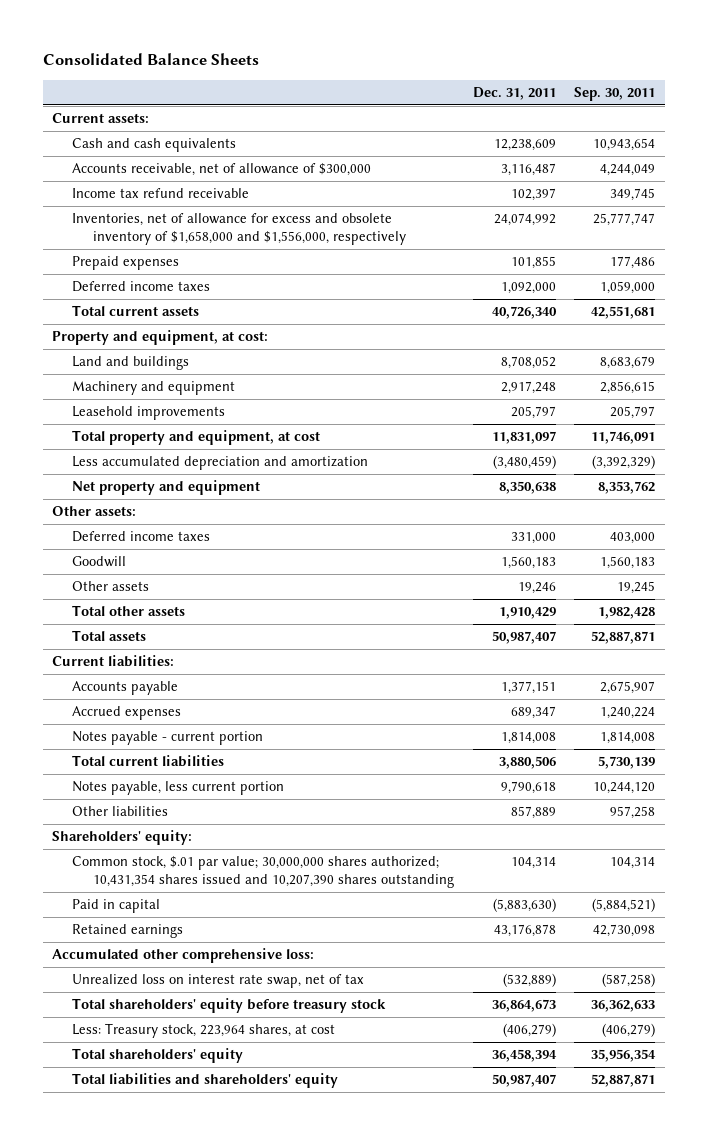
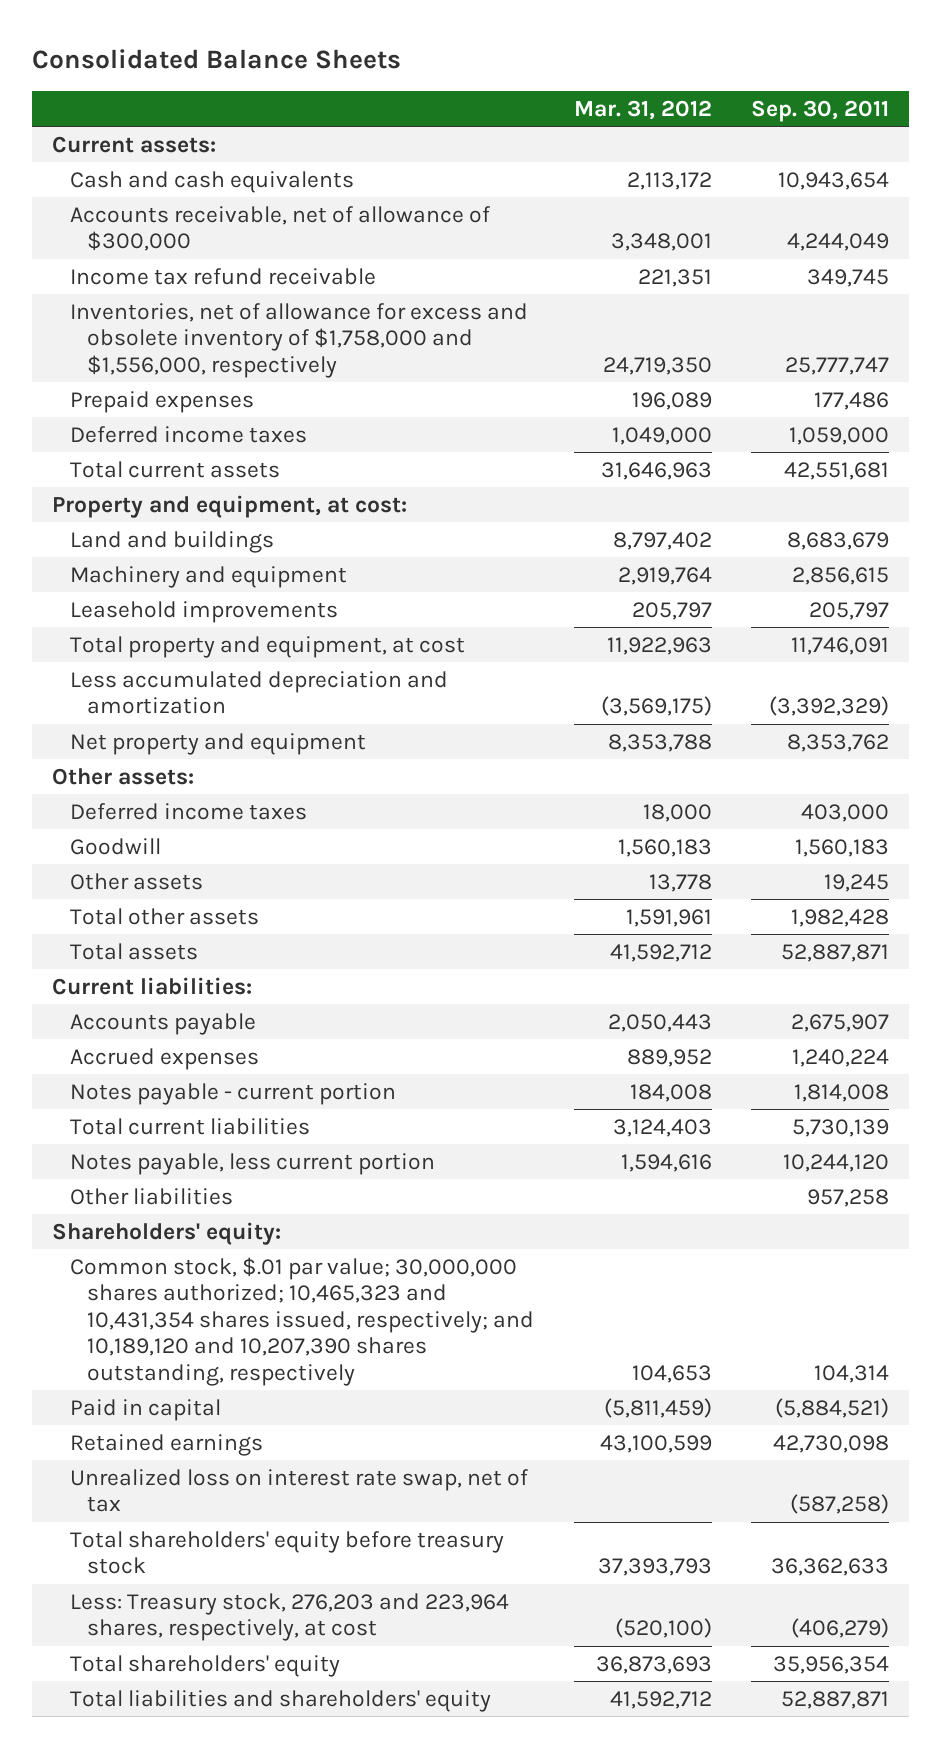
- | Dec. 31, 2011 | Sep. 30, 2011
+ | Mar. 31, 2012 | Sep. 30, 2011
- Inventories, net of allowance for excess and obsolete inventory of $1,658,000 and $1,556,000, respectively | 24,074,992 | 25,777,747
+ Inventories, net of allowance for excess and obsolete inventory of $1,758,000 and $1,556,000, respectively | 24,719,350 | 25,777,747
- Common stock, $.01 par value; 30,000,000 shares authorized; 10,431,354 shares issued and 10,207,390 shares outstanding | 104,314 | 104,314
+ Common stock, $.01 par value; 30,000,000 shares authorized; 10,465,323 and 10,431,354 shares issued, respectively; and 10,189,120 and 10,207,390 shares outstanding, respectively | 104,653 | 104,314
- Accumulated other comprehensive loss:
- Less: Treasury stock, 223,964 shares, at cost | (406,279) | (406,279)
+ Less: Treasury stock, 276,203 and 223,964 shares, respectively, at cost | (520,100) | (406,279)

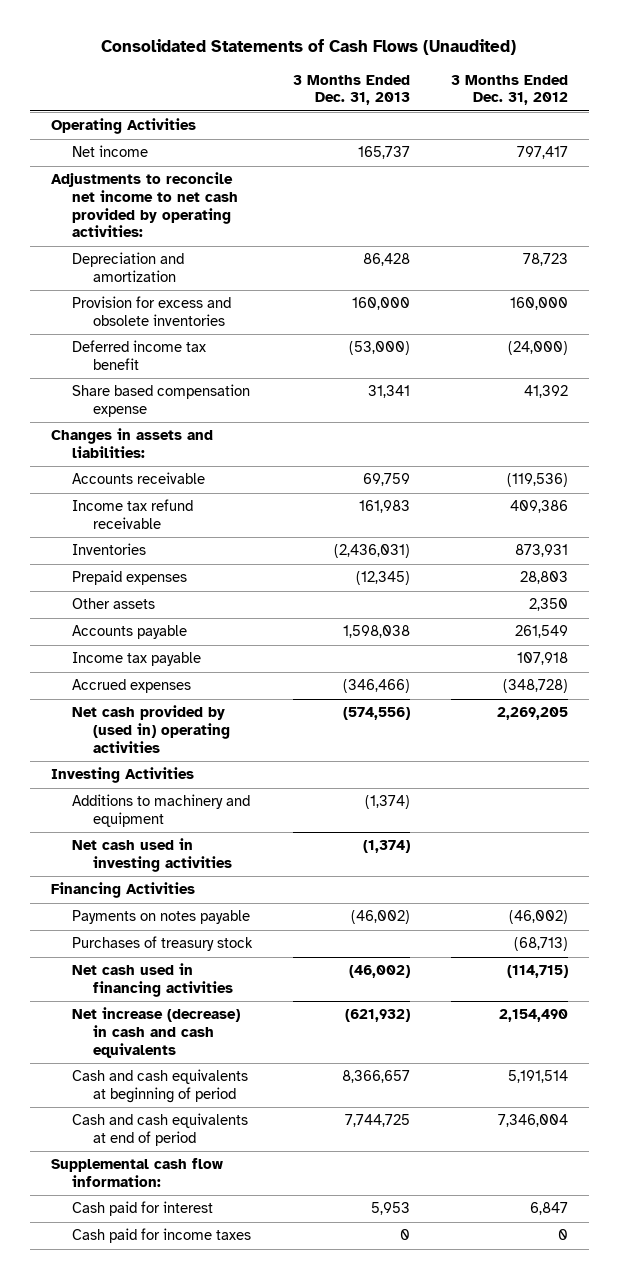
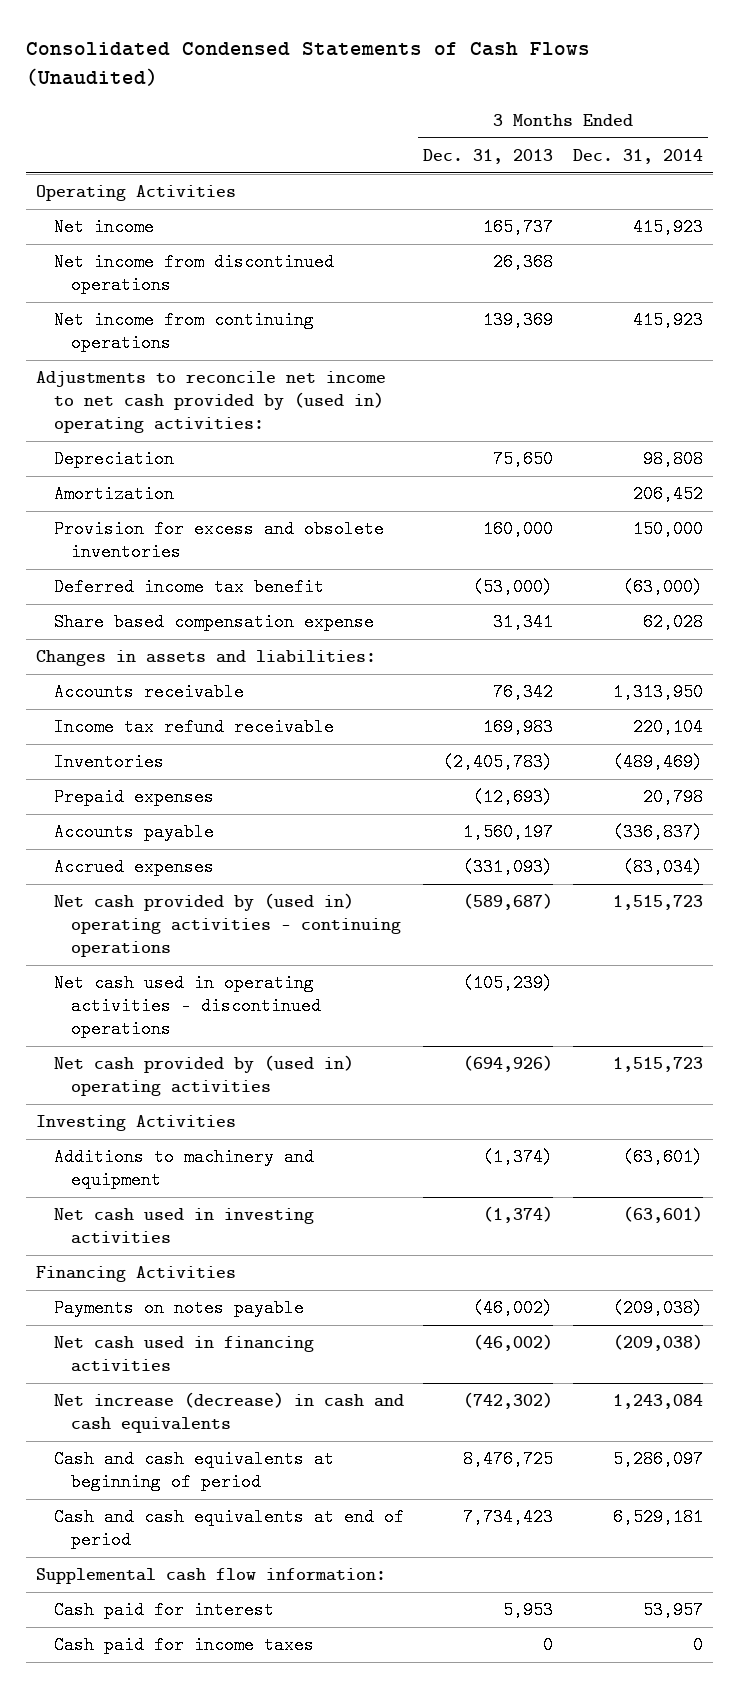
- Consolidated Statements of Cash Flows (Unaudited)
+ Consolidated Condensed Statements of Cash Flows (Unaudited)
- | 3 Months Ended Dec. 31, 2013 | 3 Months Ended Dec. 31, 2012
+ | 3 Months Ended Dec. 31, 2013 | 3 Months Ended Dec. 31, 2014
- Adjustments to reconcile net income to net cash provided by operating activities:
- Depreciation and amortization | 86,428 | 78,723
+ Net income from discontinued operations | 26,368 |
+ Net income from continuing operations | 139,369 | 415,923
+ Adjustments to reconcile net income to net cash provided by (used in) operating activities:
+ Depreciation | 75,650 | 98,808
+ Amortization | | 206,452
- Accounts receivable | 69,759 | (119,536)
- Income tax refund receivable | 161,983 | 409,386
- Inventories | (2,436,031) | 873,931
- Prepaid expenses | (12,345) | 28,803
- Other assets | | 2,350
- Accounts payable | 1,598,038 | 261,549
- Income tax payable | | 107,918
- Accrued expenses | (346,466) | (348,728)
- Net cash provided by (used in) operating activities | (574,556) | 2,269,205
+ Accounts receivable | 76,342 | 1,313,950
+ Income tax refund receivable | 169,983 | 220,104
+ Inventories | (2,405,783) | (489,469)
+ Prepaid expenses | (12,693) | 20,798
+ Accounts payable | 1,560,197 | (336,837)
+ Accrued expenses | (331,093) | (83,034)
+ Net cash provided by (used in) operating activities - continuing operations | (589,687) | 1,515,723
+ Net cash used in operating activities - discontinued operations | (105,239) |
+ Net cash provided by (used in) operating activities | (694,926) | 1,515,723
- Purchases of treasury stock | | (68,713)
- Net increase (decrease) in cash and cash equivalents | (621,932) | 2,154,490
- Cash and cash equivalents at beginning of period | 8,366,657 | 5,191,514
- Cash and cash equivalents at end of period | 7,744,725 | 7,346,004
+ Net increase (decrease) in cash and cash equivalents | (742,302) | 1,243,084
+ Cash and cash equivalents at beginning of period | 8,476,725 | 5,286,097
+ Cash and cash equivalents at end of period | 7,734,423 | 6,529,181

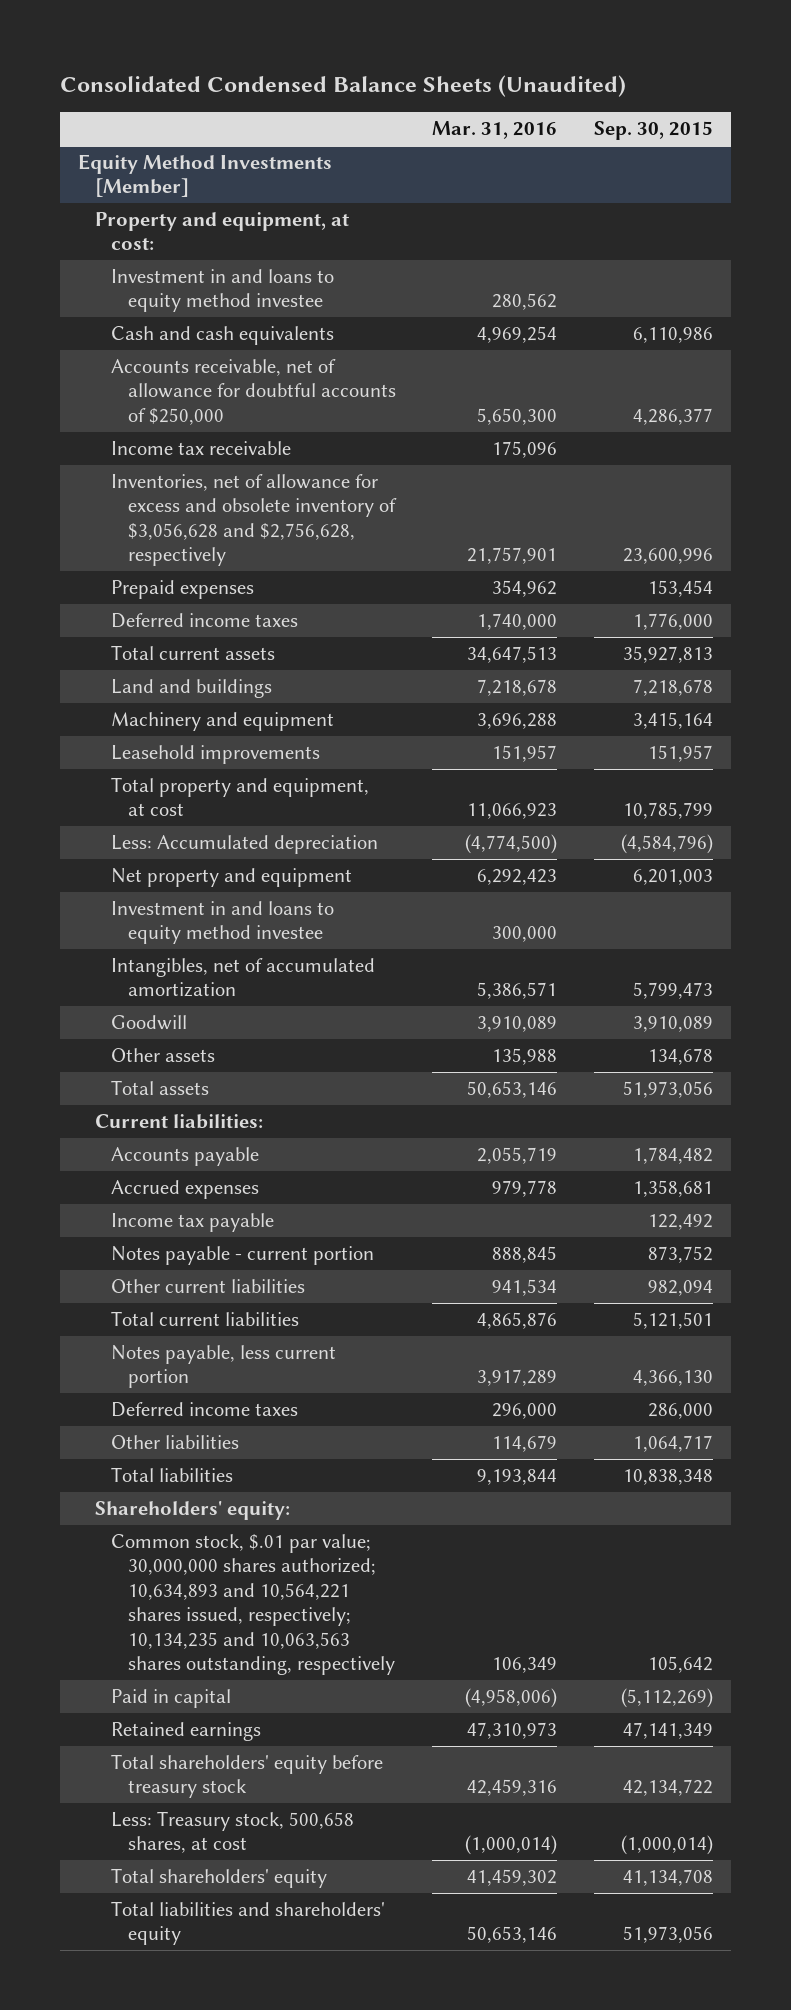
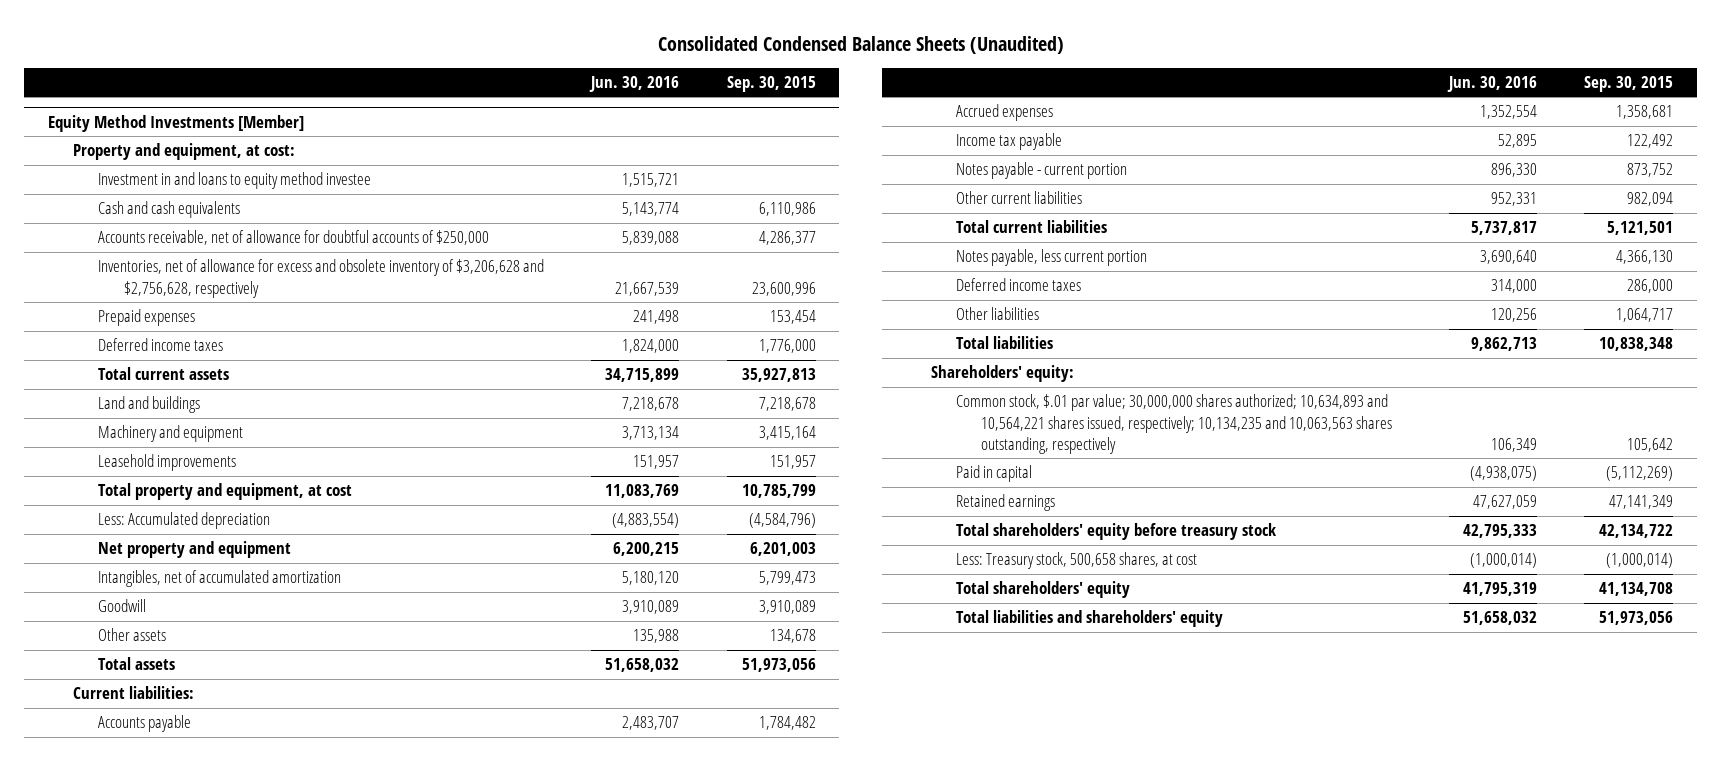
- | Mar. 31, 2016 | Sep. 30, 2015
+ | Jun. 30, 2016 | Sep. 30, 2015
@ Equity Method Investments [Member]
- Income tax receivable | 175,096 |
- Inventories, net of allowance for excess and obsolete inventory of $3,056,628 and $2,756,628, respectively | 21,757,901 | 23,600,996
+ Inventories, net of allowance for excess and obsolete inventory of $3,206,628 and $2,756,628, respectively | 21,667,539 | 23,600,996
- Investment in and loans to equity method investee | 300,000 |

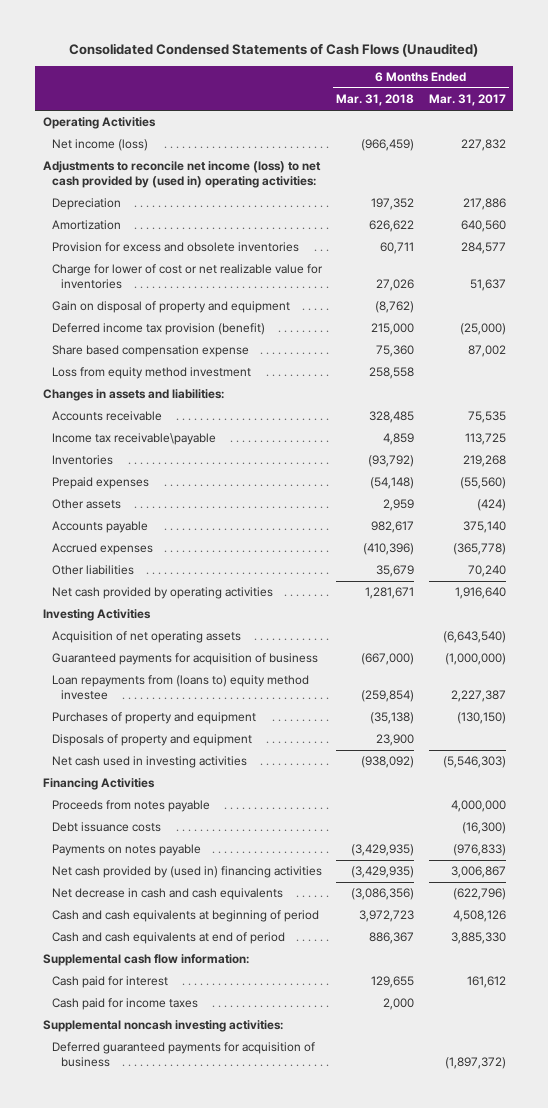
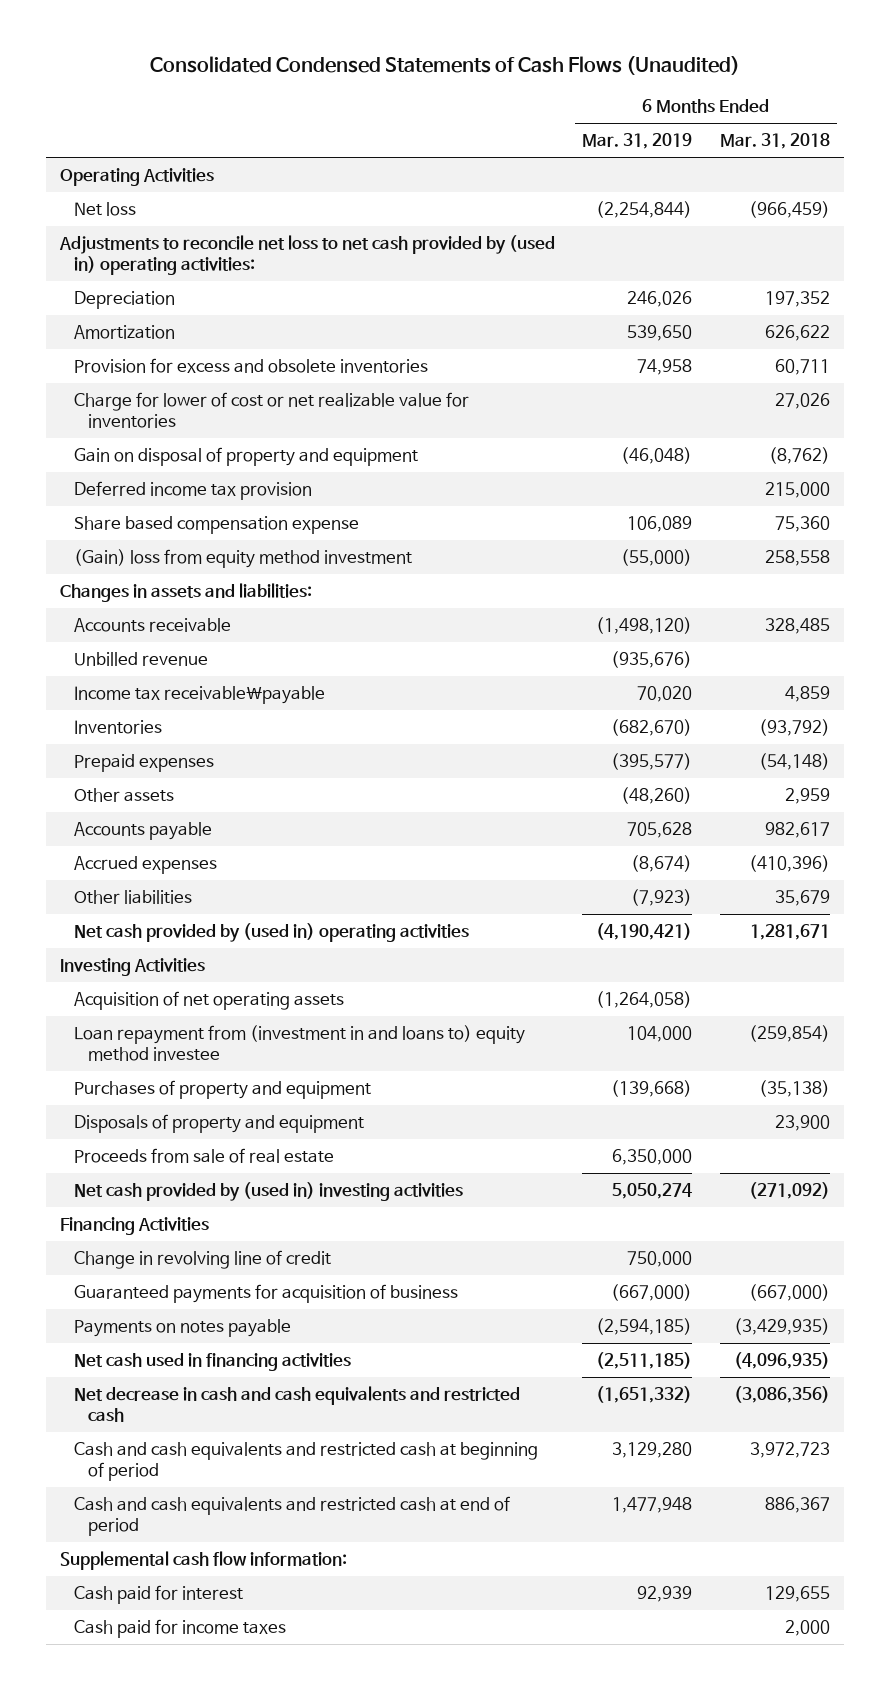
- | 6 Months Ended Mar. 31, 2018 | 6 Months Ended Mar. 31, 2017
+ | 6 Months Ended Mar. 31, 2019 | 6 Months Ended Mar. 31, 2018
- Net income (loss) | (966,459) | 227,832
- Adjustments to reconcile net income (loss) to net cash provided by (used in) operating activities:
+ Net loss | (2,254,844) | (966,459)
+ Adjustments to reconcile net loss to net cash provided by (used in) operating activities:
- Deferred income tax provision (benefit) | 215,000 | (25,000)
+ Deferred income tax provision | | 215,000
- Loss from equity method investment | 258,558 |
+ (Gain) loss from equity method investment | (55,000) | 258,558
+ Unbilled revenue | (935,676) |
- Net cash provided by operating activities | 1,281,671 | 1,916,640
+ Net cash provided by (used in) operating activities | (4,190,421) | 1,281,671
- Loan repayments from (loans to) equity method investee | (259,854) | 2,227,387
+ Loan repayment from (investment in and loans to) equity method investee | 104,000 | (259,854)
- Net cash used in investing activities | (938,092) | (5,546,303)
+ Proceeds from sale of real estate | 6,350,000 |
+ Net cash provided by (used in) investing activities | 5,050,274 | (271,092)
- Proceeds from notes payable | | 4,000,000
- Debt issuance costs | | (16,300)
+ Change in revolving line of credit | 750,000 |
moved down: Guaranteed payments for acquisition of business | (667,000) | (667,000)
- Net cash provided by (used in) financing activities | (3,429,935) | 3,006,867
- Net decrease in cash and cash equivalents | (3,086,356) | (622,796)
- Cash and cash equivalents at beginning of period | 3,972,723 | 4,508,126
- Cash and cash equivalents at end of period | 886,367 | 3,885,330
+ Net cash used in financing activities | (2,511,185) | (4,096,935)
+ Net decrease in cash and cash equivalents and restricted cash | (1,651,332) | (3,086,356)
+ Cash and cash equivalents and restricted cash at beginning of period | 3,129,280 | 3,972,723
+ Cash and cash equivalents and restricted cash at end of period | 1,477,948 | 886,367
- Supplemental noncash investing activities:
- Deferred guaranteed payments for acquisition of business | | (1,897,372)

